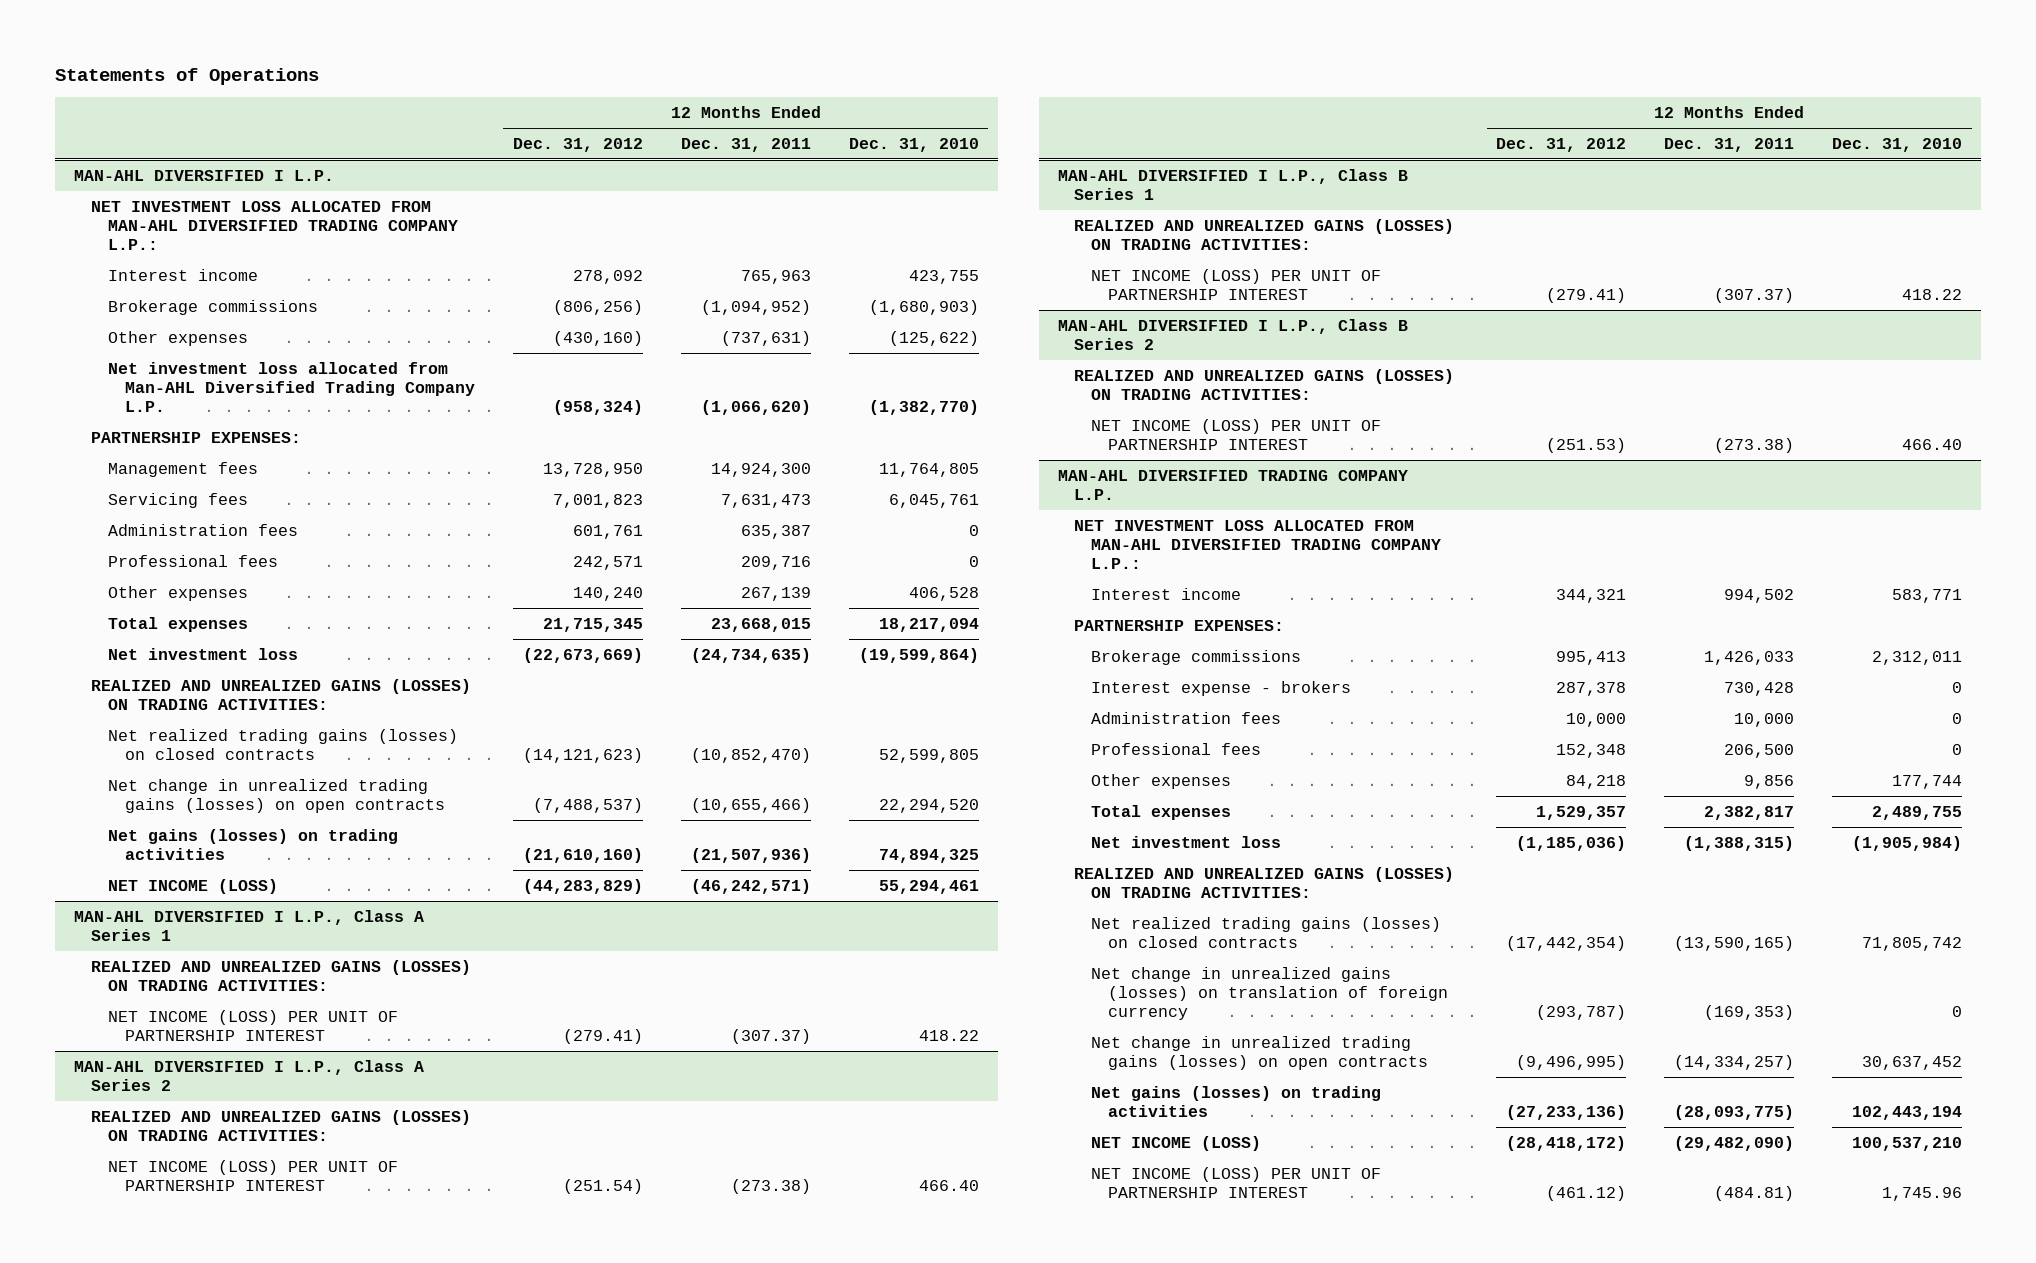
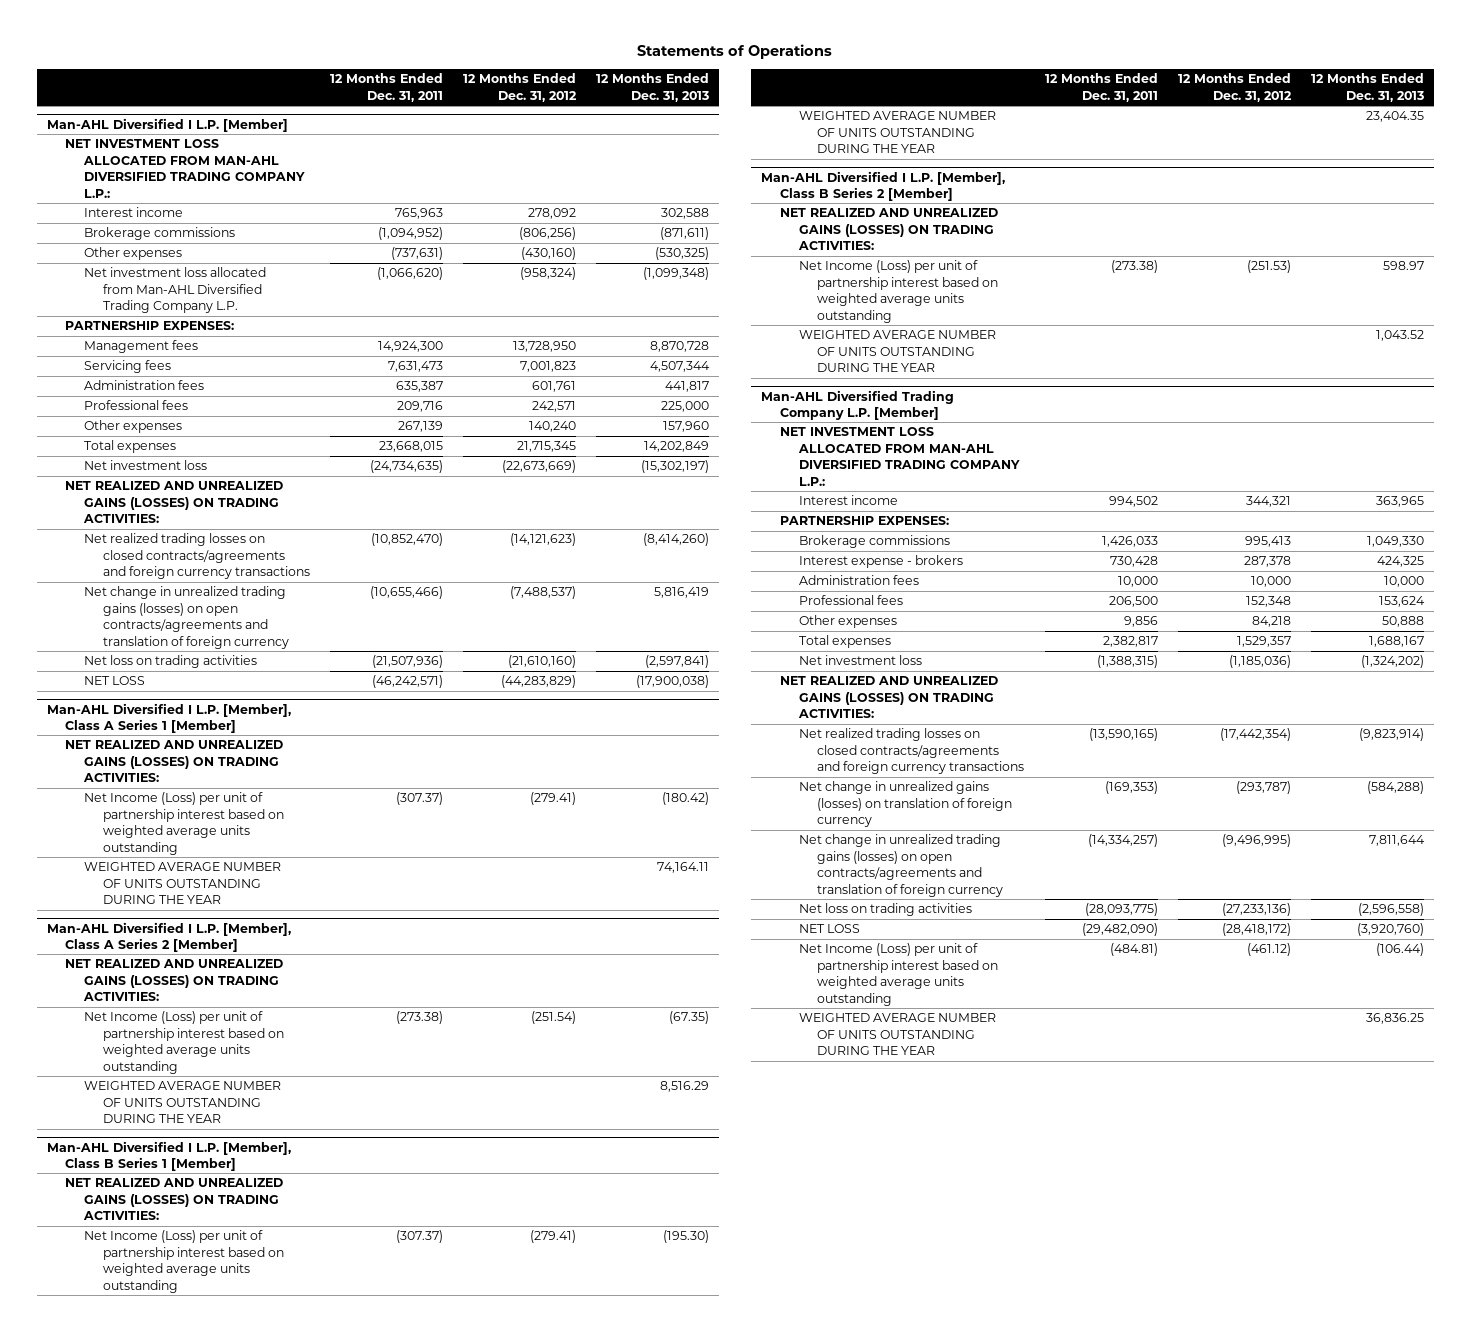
- | 12 Months Ended Dec. 31, 2012 | 12 Months Ended Dec. 31, 2011 | 12 Months Ended Dec. 31, 2010
+ | 12 Months Ended Dec. 31, 2011 | 12 Months Ended Dec. 31, 2012 | 12 Months Ended Dec. 31, 2013
- MAN-AHL DIVERSIFIED I L.P.
+ Man-AHL Diversified I L.P. [Member]
- REALIZED AND UNREALIZED GAINS (LOSSES) ON TRADING ACTIVITIES:
- Net realized trading gains (losses) on closed contracts | (14,121,623) | (10,852,470) | 52,599,805
- Net change in unrealized trading gains (losses) on open contracts | (7,488,537) | (10,655,466) | 22,294,520
- Net gains (losses) on trading activities | (21,610,160) | (21,507,936) | 74,894,325
- NET INCOME (LOSS) | (44,283,829) | (46,242,571) | 55,294,461
- MAN-AHL DIVERSIFIED I L.P., Class A Series 1
- REALIZED AND UNREALIZED GAINS (LOSSES) ON TRADING ACTIVITIES:
- NET INCOME (LOSS) PER UNIT OF PARTNERSHIP INTEREST | (279.41) | (307.37) | 418.22
- MAN-AHL DIVERSIFIED I L.P., Class A Series 2
- REALIZED AND UNREALIZED GAINS (LOSSES) ON TRADING ACTIVITIES:
- NET INCOME (LOSS) PER UNIT OF PARTNERSHIP INTEREST | (251.54) | (273.38) | 466.40
- MAN-AHL DIVERSIFIED I L.P., Class B Series 1
- REALIZED AND UNREALIZED GAINS (LOSSES) ON TRADING ACTIVITIES:
- NET INCOME (LOSS) PER UNIT OF PARTNERSHIP INTEREST | (279.41) | (307.37) | 418.22
- MAN-AHL DIVERSIFIED I L.P., Class B Series 2
- REALIZED AND UNREALIZED GAINS (LOSSES) ON TRADING ACTIVITIES:
- NET INCOME (LOSS) PER UNIT OF PARTNERSHIP INTEREST | (251.53) | (273.38) | 466.40
- MAN-AHL DIVERSIFIED TRADING COMPANY L.P.
+ NET REALIZED AND UNREALIZED GAINS (LOSSES) ON TRADING ACTIVITIES:
+ Net realized trading losses on closed contracts/agreements and foreign currency transactions | (10,852,470) | (14,121,623) | (8,414,260)
+ Net change in unrealized trading gains (losses) on open contracts/agreements and translation of foreign currency | (10,655,466) | (7,488,537) | 5,816,419
+ Net loss on trading activities | (21,507,936) | (21,610,160) | (2,597,841)
+ NET LOSS | (46,242,571) | (44,283,829) | (17,900,038)
+ Man-AHL Diversified I L.P. [Member], Class A Series 1 [Member]
+ NET REALIZED AND UNREALIZED GAINS (LOSSES) ON TRADING ACTIVITIES:
+ Net Income (Loss) per unit of partnership interest based on weighted average units outstanding | (307.37) | (279.41) | (180.42)
+ WEIGHTED AVERAGE NUMBER OF UNITS OUTSTANDING DURING THE YEAR | | | 74,164.11
+ Man-AHL Diversified I L.P. [Member], Class A Series 2 [Member]
+ NET REALIZED AND UNREALIZED GAINS (LOSSES) ON TRADING ACTIVITIES:
+ Net Income (Loss) per unit of partnership interest based on weighted average units outstanding | (273.38) | (251.54) | (67.35)
+ WEIGHTED AVERAGE NUMBER OF UNITS OUTSTANDING DURING THE YEAR | | | 8,516.29
+ Man-AHL Diversified I L.P. [Member], Class B Series 1 [Member]
+ NET REALIZED AND UNREALIZED GAINS (LOSSES) ON TRADING ACTIVITIES:
+ Net Income (Loss) per unit of partnership interest based on weighted average units outstanding | (307.37) | (279.41) | (195.30)
+ WEIGHTED AVERAGE NUMBER OF UNITS OUTSTANDING DURING THE YEAR | | | 23,404.35
+ Man-AHL Diversified I L.P. [Member], Class B Series 2 [Member]
+ NET REALIZED AND UNREALIZED GAINS (LOSSES) ON TRADING ACTIVITIES:
+ Net Income (Loss) per unit of partnership interest based on weighted average units outstanding | (273.38) | (251.53) | 598.97
+ WEIGHTED AVERAGE NUMBER OF UNITS OUTSTANDING DURING THE YEAR | | | 1,043.52
+ Man-AHL Diversified Trading Company L.P. [Member]
- REALIZED AND UNREALIZED GAINS (LOSSES) ON TRADING ACTIVITIES:
- Net realized trading gains (losses) on closed contracts | (17,442,354) | (13,590,165) | 71,805,742
+ NET REALIZED AND UNREALIZED GAINS (LOSSES) ON TRADING ACTIVITIES:
+ Net realized trading losses on closed contracts/agreements and foreign currency transactions | (13,590,165) | (17,442,354) | (9,823,914)
- Net change in unrealized trading gains (losses) on open contracts | (9,496,995) | (14,334,257) | 30,637,452
- Net gains (losses) on trading activities | (27,233,136) | (28,093,775) | 102,443,194
- NET INCOME (LOSS) | (28,418,172) | (29,482,090) | 100,537,210
- NET INCOME (LOSS) PER UNIT OF PARTNERSHIP INTEREST | (461.12) | (484.81) | 1,745.96
+ Net change in unrealized trading gains (losses) on open contracts/agreements and translation of foreign currency | (14,334,257) | (9,496,995) | 7,811,644
+ Net loss on trading activities | (28,093,775) | (27,233,136) | (2,596,558)
+ NET LOSS | (29,482,090) | (28,418,172) | (3,920,760)
+ Net Income (Loss) per unit of partnership interest based on weighted average units outstanding | (484.81) | (461.12) | (106.44)
+ WEIGHTED AVERAGE NUMBER OF UNITS OUTSTANDING DURING THE YEAR | | | 36,836.25

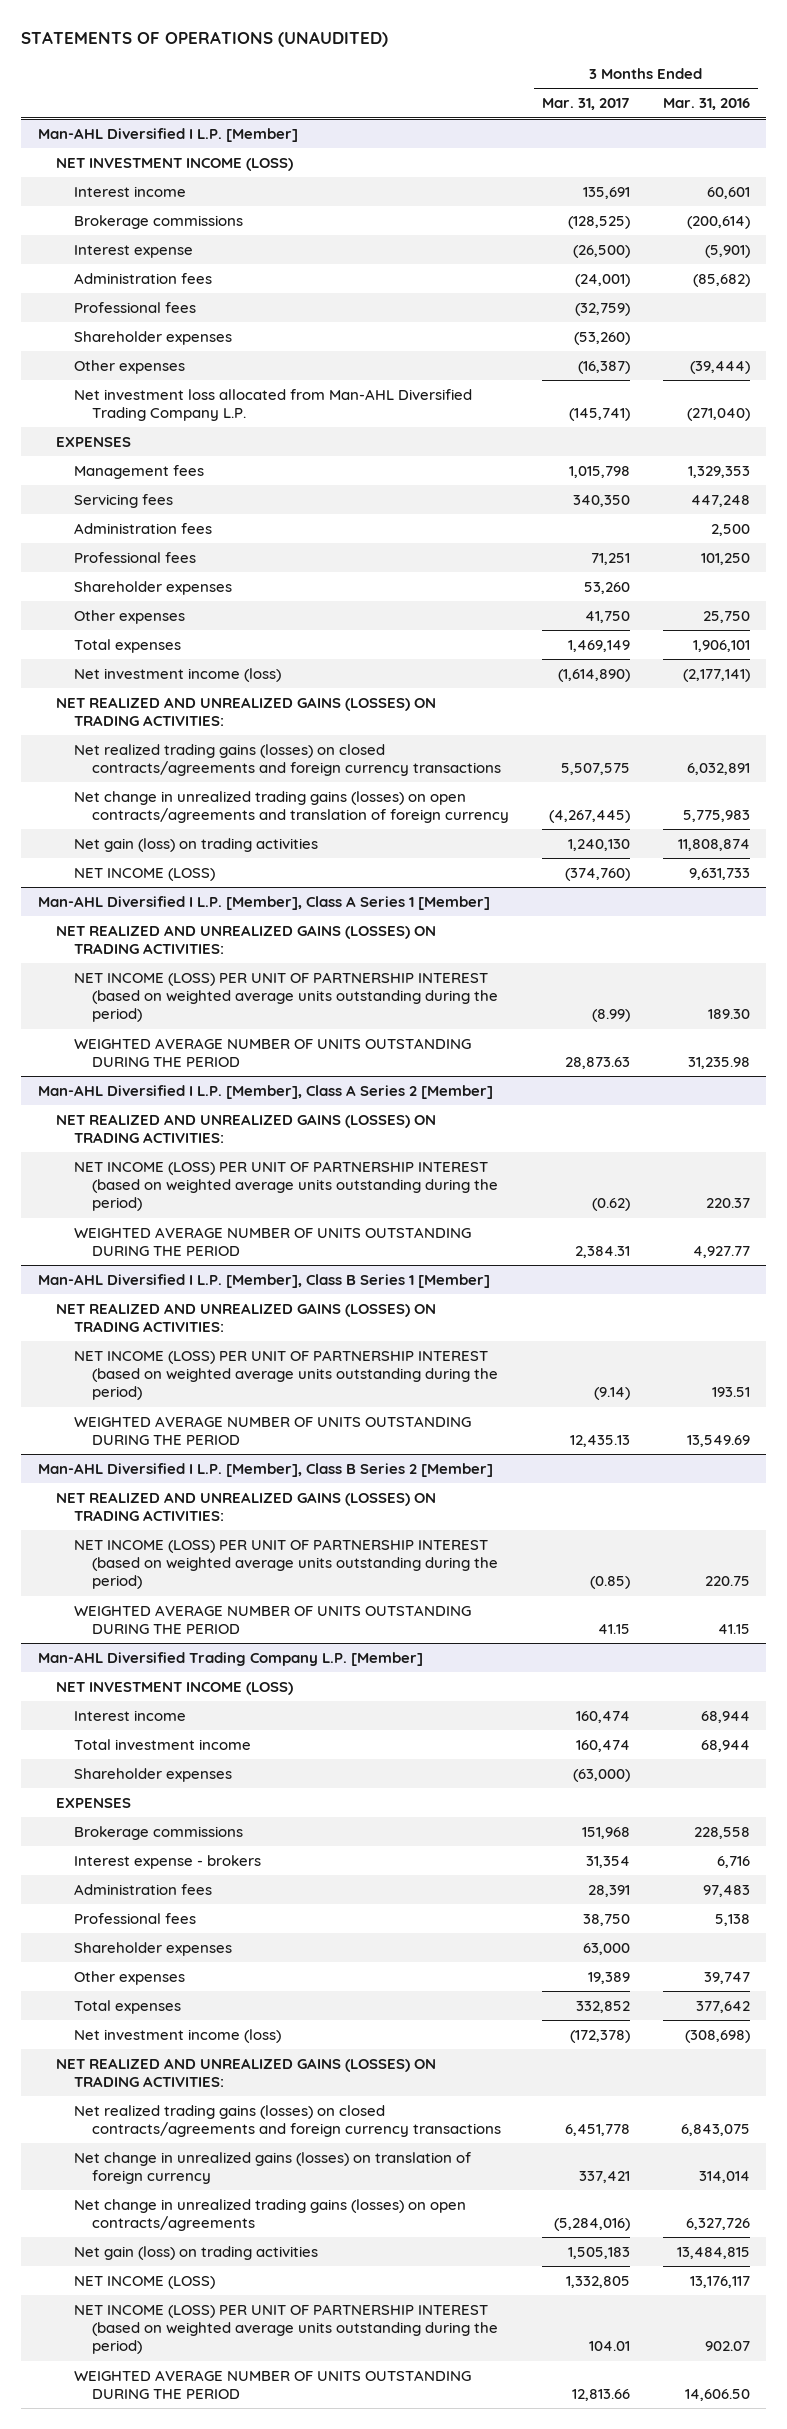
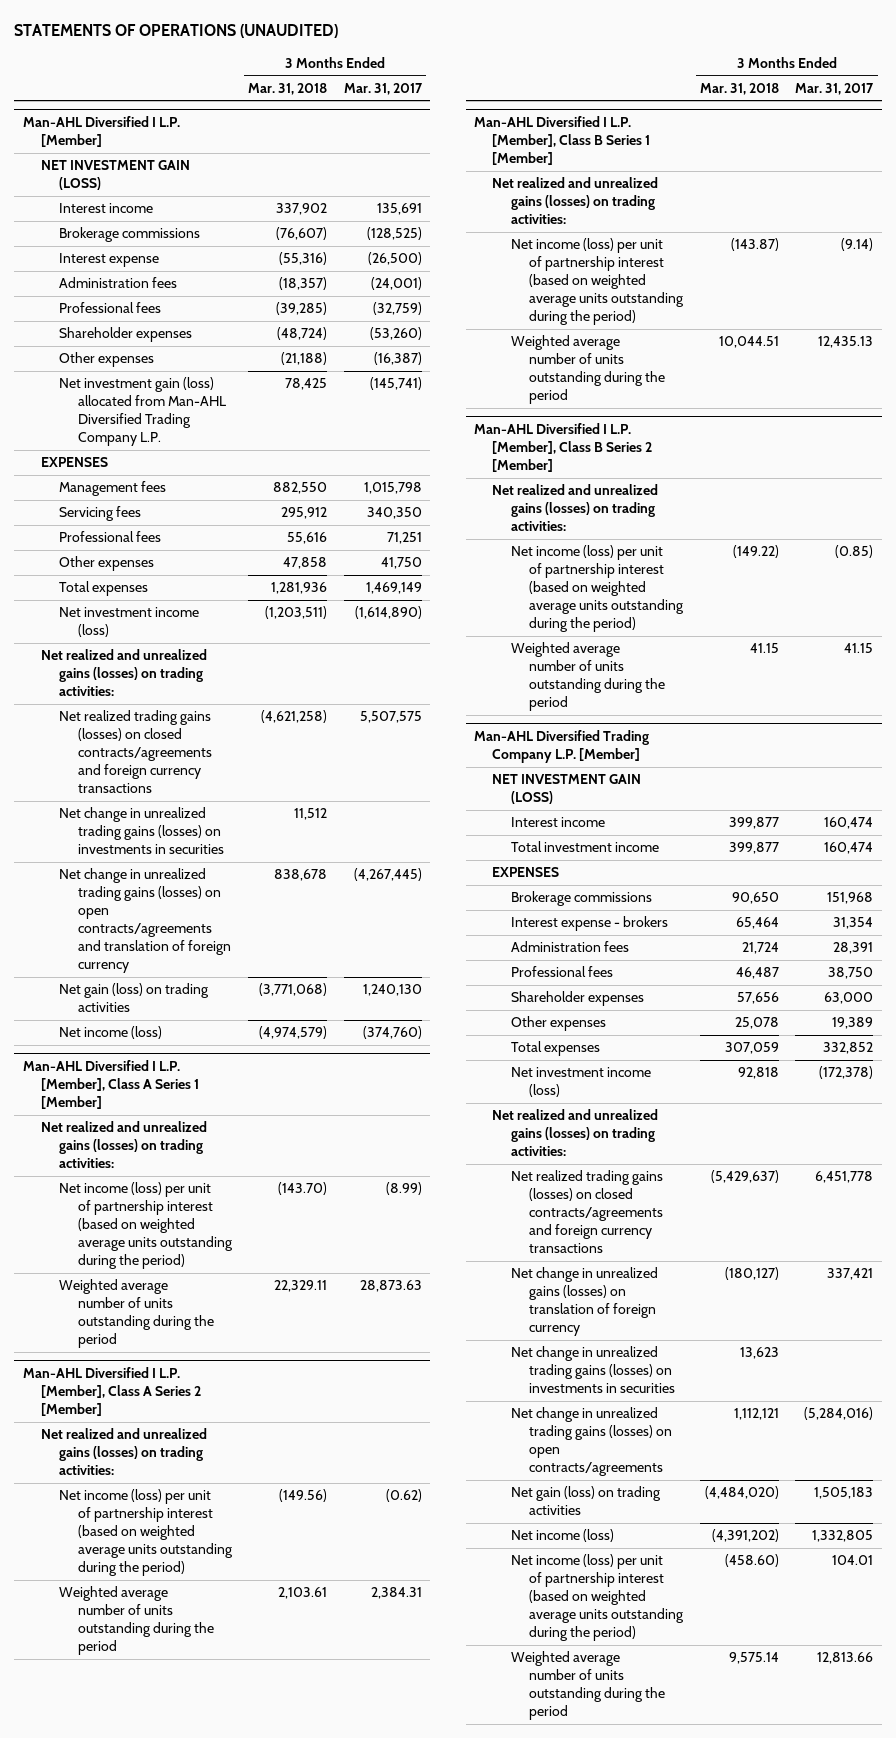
- | 3 Months Ended Mar. 31, 2017 | 3 Months Ended Mar. 31, 2016
+ | 3 Months Ended Mar. 31, 2018 | 3 Months Ended Mar. 31, 2017
@ Man-AHL Diversified I L.P. [Member]
- NET INVESTMENT INCOME (LOSS)
+ NET INVESTMENT GAIN (LOSS)
- Net investment loss allocated from Man-AHL Diversified Trading Company L.P. | (145,741) | (271,040)
+ Net investment gain (loss) allocated from Man-AHL Diversified Trading Company L.P. | 78,425 | (145,741)
- Administration fees | | 2,500
- Shareholder expenses | 53,260 |
- NET REALIZED AND UNREALIZED GAINS (LOSSES) ON TRADING ACTIVITIES:
+ Net realized and unrealized gains (losses) on trading activities:
+ Net change in unrealized trading gains (losses) on investments in securities | 11,512 |
- NET INCOME (LOSS) | (374,760) | 9,631,733
+ Net income (loss) | (4,974,579) | (374,760)
@ Man-AHL Diversified I L.P. [Member], Class A Series 1 [Member]
- NET REALIZED AND UNREALIZED GAINS (LOSSES) ON TRADING ACTIVITIES:
- NET INCOME (LOSS) PER UNIT OF PARTNERSHIP INTEREST (based on weighted average units outstanding during the period) | (8.99) | 189.30
- WEIGHTED AVERAGE NUMBER OF UNITS OUTSTANDING DURING THE PERIOD | 28,873.63 | 31,235.98
+ Net realized and unrealized gains (losses) on trading activities:
+ Net income (loss) per unit of partnership interest (based on weighted average units outstanding during the period) | (143.70) | (8.99)
+ Weighted average number of units outstanding during the period | 22,329.11 | 28,873.63
@ Man-AHL Diversified I L.P. [Member], Class A Series 2 [Member]
- NET REALIZED AND UNREALIZED GAINS (LOSSES) ON TRADING ACTIVITIES:
- NET INCOME (LOSS) PER UNIT OF PARTNERSHIP INTEREST (based on weighted average units outstanding during the period) | (0.62) | 220.37
- WEIGHTED AVERAGE NUMBER OF UNITS OUTSTANDING DURING THE PERIOD | 2,384.31 | 4,927.77
+ Net realized and unrealized gains (losses) on trading activities:
+ Net income (loss) per unit of partnership interest (based on weighted average units outstanding during the period) | (149.56) | (0.62)
+ Weighted average number of units outstanding during the period | 2,103.61 | 2,384.31
@ Man-AHL Diversified I L.P. [Member], Class B Series 1 [Member]
- NET REALIZED AND UNREALIZED GAINS (LOSSES) ON TRADING ACTIVITIES:
- NET INCOME (LOSS) PER UNIT OF PARTNERSHIP INTEREST (based on weighted average units outstanding during the period) | (9.14) | 193.51
- WEIGHTED AVERAGE NUMBER OF UNITS OUTSTANDING DURING THE PERIOD | 12,435.13 | 13,549.69
+ Net realized and unrealized gains (losses) on trading activities:
+ Net income (loss) per unit of partnership interest (based on weighted average units outstanding during the period) | (143.87) | (9.14)
+ Weighted average number of units outstanding during the period | 10,044.51 | 12,435.13
@ Man-AHL Diversified I L.P. [Member], Class B Series 2 [Member]
- NET REALIZED AND UNREALIZED GAINS (LOSSES) ON TRADING ACTIVITIES:
- NET INCOME (LOSS) PER UNIT OF PARTNERSHIP INTEREST (based on weighted average units outstanding during the period) | (0.85) | 220.75
- WEIGHTED AVERAGE NUMBER OF UNITS OUTSTANDING DURING THE PERIOD | 41.15 | 41.15
+ Net realized and unrealized gains (losses) on trading activities:
+ Net income (loss) per unit of partnership interest (based on weighted average units outstanding during the period) | (149.22) | (0.85)
+ Weighted average number of units outstanding during the period | 41.15 | 41.15
@ Man-AHL Diversified Trading Company L.P. [Member]
- NET INVESTMENT INCOME (LOSS)
+ NET INVESTMENT GAIN (LOSS)
- Shareholder expenses | (63,000) |
- NET REALIZED AND UNREALIZED GAINS (LOSSES) ON TRADING ACTIVITIES:
+ Net realized and unrealized gains (losses) on trading activities:
+ Net change in unrealized trading gains (losses) on investments in securities | 13,623 |
- NET INCOME (LOSS) | 1,332,805 | 13,176,117
- NET INCOME (LOSS) PER UNIT OF PARTNERSHIP INTEREST (based on weighted average units outstanding during the period) | 104.01 | 902.07
- WEIGHTED AVERAGE NUMBER OF UNITS OUTSTANDING DURING THE PERIOD | 12,813.66 | 14,606.50
+ Net income (loss) | (4,391,202) | 1,332,805
+ Net income (loss) per unit of partnership interest (based on weighted average units outstanding during the period) | (458.60) | 104.01
+ Weighted average number of units outstanding during the period | 9,575.14 | 12,813.66

